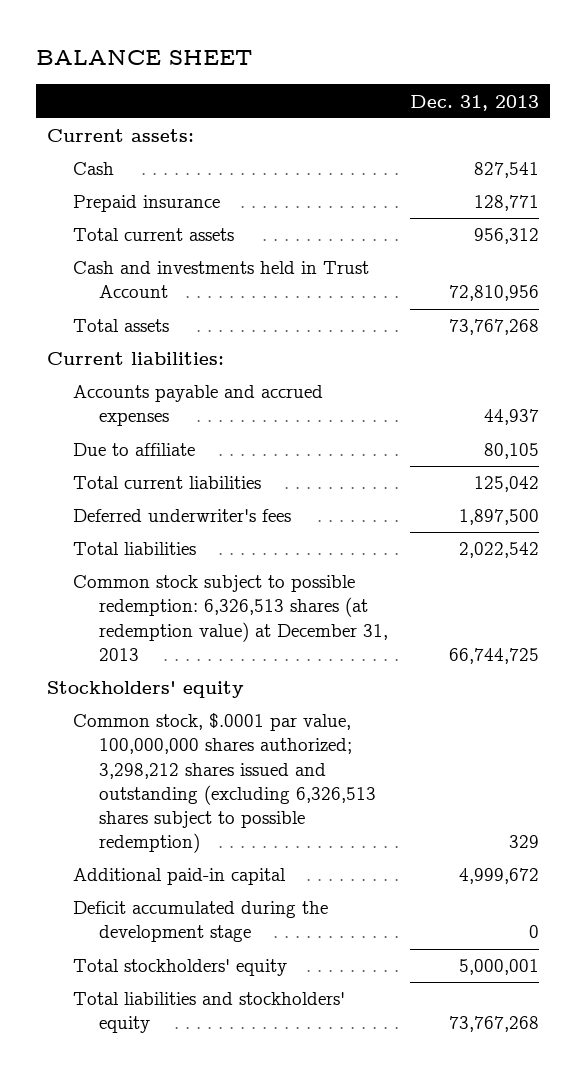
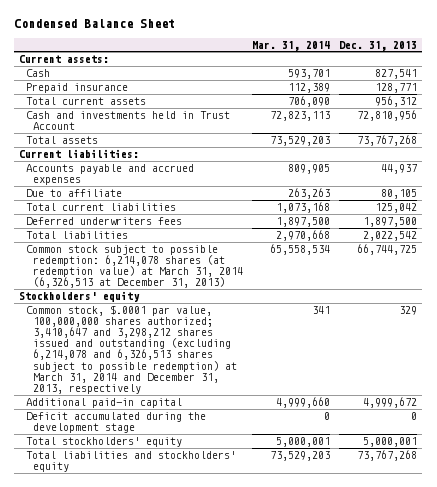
- BALANCE SHEET
+ Condensed Balance Sheet
- | Dec. 31, 2013
+ | Mar. 31, 2014 | Dec. 31, 2013
- Deferred underwriter's fees | 1,897,500
+ Deferred underwriters fees | 1,897,500 | 1,897,500
- Common stock subject to possible redemption: 6,326,513 shares (at redemption value) at December 31, 2013 | 66,744,725
+ Common stock subject to possible redemption: 6,214,078 shares (at redemption value) at March 31, 2014 (6,326,513 at December 31, 2013) | 65,558,534 | 66,744,725
- Common stock, $.0001 par value, 100,000,000 shares authorized; 3,298,212 shares issued and outstanding (excluding 6,326,513 shares subject to possible redemption) | 329
+ Common stock, $.0001 par value, 100,000,000 shares authorized; 3,410,647 and 3,298,212 shares issued and outstanding (excluding 6,214,078 and 6,326,513 shares subject to possible redemption) at March 31, 2014 and December 31, 2013, respectively | 341 | 329

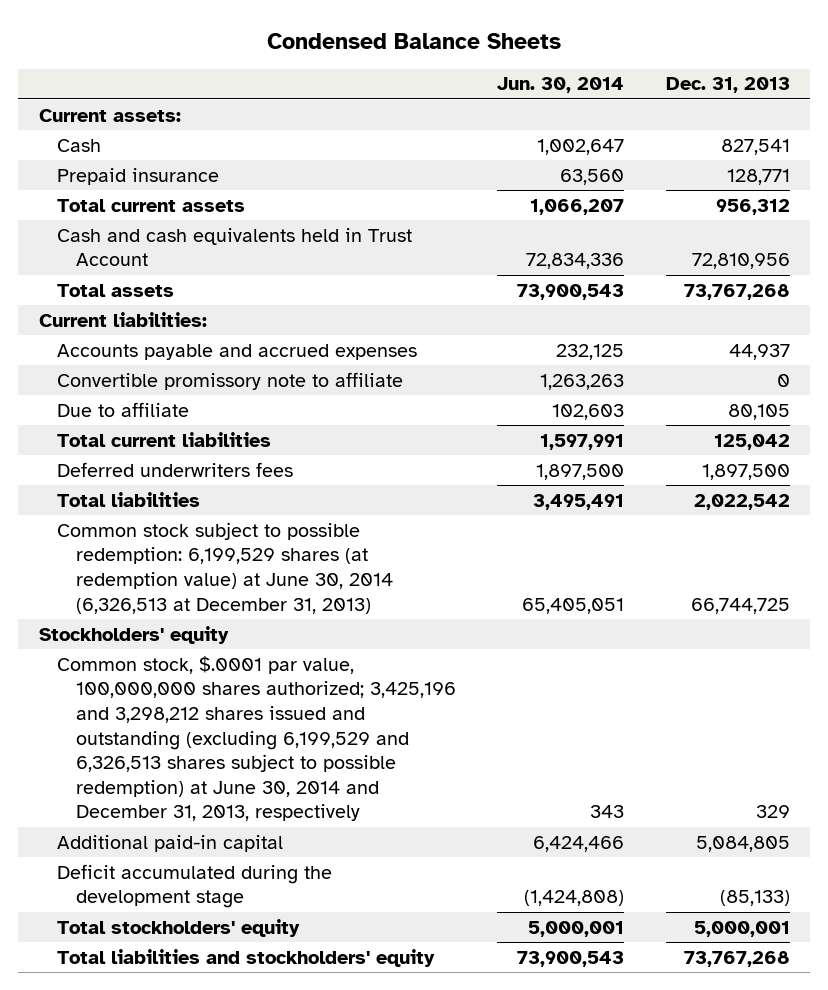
- Condensed Balance Sheet
+ Condensed Balance Sheets
- | Mar. 31, 2014 | Dec. 31, 2013
+ | Jun. 30, 2014 | Dec. 31, 2013
- Cash and investments held in Trust Account | 72,823,113 | 72,810,956
+ Cash and cash equivalents held in Trust Account | 72,834,336 | 72,810,956
+ Convertible promissory note to affiliate | 1,263,263 | 0
- Common stock subject to possible redemption: 6,214,078 shares (at redemption value) at March 31, 2014 (6,326,513 at December 31, 2013) | 65,558,534 | 66,744,725
+ Common stock subject to possible redemption: 6,199,529 shares (at redemption value) at June 30, 2014 (6,326,513 at December 31, 2013) | 65,405,051 | 66,744,725
- Common stock, $.0001 par value, 100,000,000 shares authorized; 3,410,647 and 3,298,212 shares issued and outstanding (excluding 6,214,078 and 6,326,513 shares subject to possible redemption) at March 31, 2014 and December 31, 2013, respectively | 341 | 329
- Additional paid-in capital | 4,999,660 | 4,999,672
- Deficit accumulated during the development stage | 0 | 0
+ Common stock, $.0001 par value, 100,000,000 shares authorized; 3,425,196 and 3,298,212 shares issued and outstanding (excluding 6,199,529 and 6,326,513 shares subject to possible redemption) at June 30, 2014 and December 31, 2013, respectively | 343 | 329
+ Additional paid-in capital | 6,424,466 | 5,084,805
+ Deficit accumulated during the development stage | (1,424,808) | (85,133)

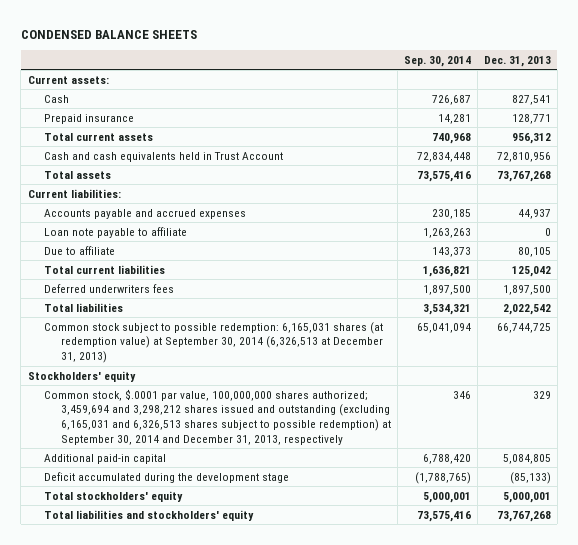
- Condensed Balance Sheets
+ CONDENSED BALANCE SHEETS
- | Jun. 30, 2014 | Dec. 31, 2013
+ | Sep. 30, 2014 | Dec. 31, 2013
- Convertible promissory note to affiliate | 1,263,263 | 0
+ Loan note payable to affiliate | 1,263,263 | 0
- Common stock subject to possible redemption: 6,199,529 shares (at redemption value) at June 30, 2014 (6,326,513 at December 31, 2013) | 65,405,051 | 66,744,725
+ Common stock subject to possible redemption: 6,165,031 shares (at redemption value) at September 30, 2014 (6,326,513 at December 31, 2013) | 65,041,094 | 66,744,725
- Common stock, $.0001 par value, 100,000,000 shares authorized; 3,425,196 and 3,298,212 shares issued and outstanding (excluding 6,199,529 and 6,326,513 shares subject to possible redemption) at June 30, 2014 and December 31, 2013, respectively | 343 | 329
+ Common stock, $.0001 par value, 100,000,000 shares authorized; 3,459,694 and 3,298,212 shares issued and outstanding (excluding 6,165,031 and 6,326,513 shares subject to possible redemption) at September 30, 2014 and December 31, 2013, respectively | 346 | 329

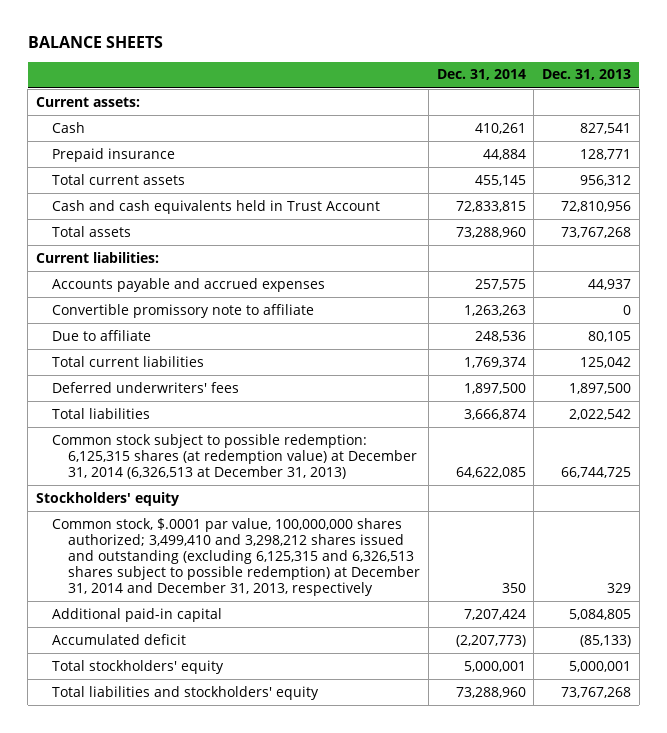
- CONDENSED BALANCE SHEETS
+ BALANCE SHEETS
- | Sep. 30, 2014 | Dec. 31, 2013
+ | Dec. 31, 2014 | Dec. 31, 2013
- Loan note payable to affiliate | 1,263,263 | 0
+ Convertible promissory note to affiliate | 1,263,263 | 0
- Deferred underwriters fees | 1,897,500 | 1,897,500
+ Deferred underwriters' fees | 1,897,500 | 1,897,500
- Common stock subject to possible redemption: 6,165,031 shares (at redemption value) at September 30, 2014 (6,326,513 at December 31, 2013) | 65,041,094 | 66,744,725
+ Common stock subject to possible redemption: 6,125,315 shares (at redemption value) at December 31, 2014 (6,326,513 at December 31, 2013) | 64,622,085 | 66,744,725
- Common stock, $.0001 par value, 100,000,000 shares authorized; 3,459,694 and 3,298,212 shares issued and outstanding (excluding 6,165,031 and 6,326,513 shares subject to possible redemption) at September 30, 2014 and December 31, 2013, respectively | 346 | 329
+ Common stock, $.0001 par value, 100,000,000 shares authorized; 3,499,410 and 3,298,212 shares issued and outstanding (excluding 6,125,315 and 6,326,513 shares subject to possible redemption) at December 31, 2014 and December 31, 2013, respectively | 350 | 329
- Deficit accumulated during the development stage | (1,788,765) | (85,133)
+ Accumulated deficit | (2,207,773) | (85,133)

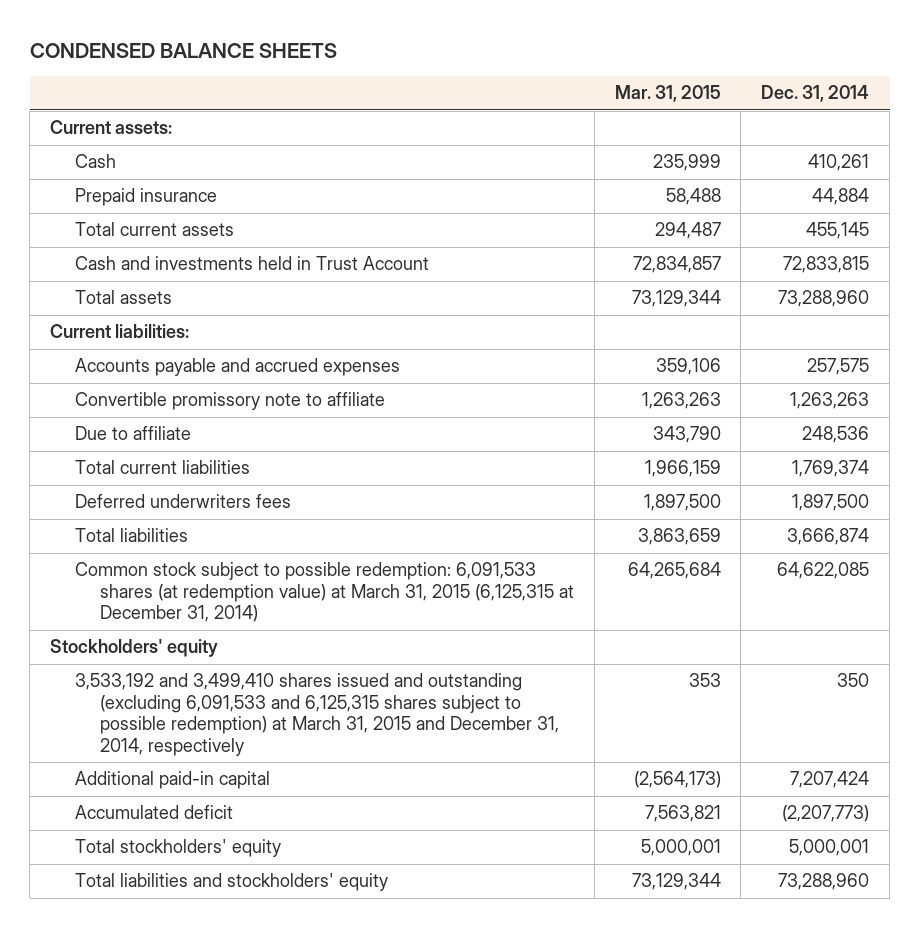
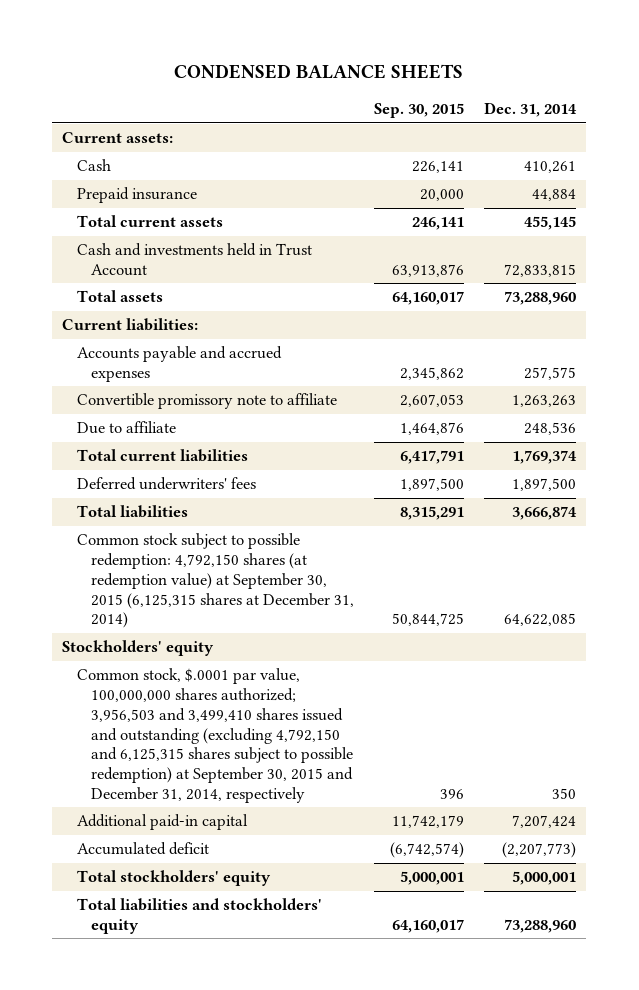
- | Mar. 31, 2015 | Dec. 31, 2014
+ | Sep. 30, 2015 | Dec. 31, 2014
- Deferred underwriters fees | 1,897,500 | 1,897,500
+ Deferred underwriters' fees | 1,897,500 | 1,897,500
- Common stock subject to possible redemption: 6,091,533 shares (at redemption value) at March 31, 2015 (6,125,315 at December 31, 2014) | 64,265,684 | 64,622,085
+ Common stock subject to possible redemption: 4,792,150 shares (at redemption value) at September 30, 2015 (6,125,315 shares at December 31, 2014) | 50,844,725 | 64,622,085
- 3,533,192 and 3,499,410 shares issued and outstanding (excluding 6,091,533 and 6,125,315 shares subject to possible redemption) at March 31, 2015 and December 31, 2014, respectively | 353 | 350
+ Common stock, $.0001 par value, 100,000,000 shares authorized; 3,956,503 and 3,499,410 shares issued and outstanding (excluding 4,792,150 and 6,125,315 shares subject to possible redemption) at September 30, 2015 and December 31, 2014, respectively | 396 | 350

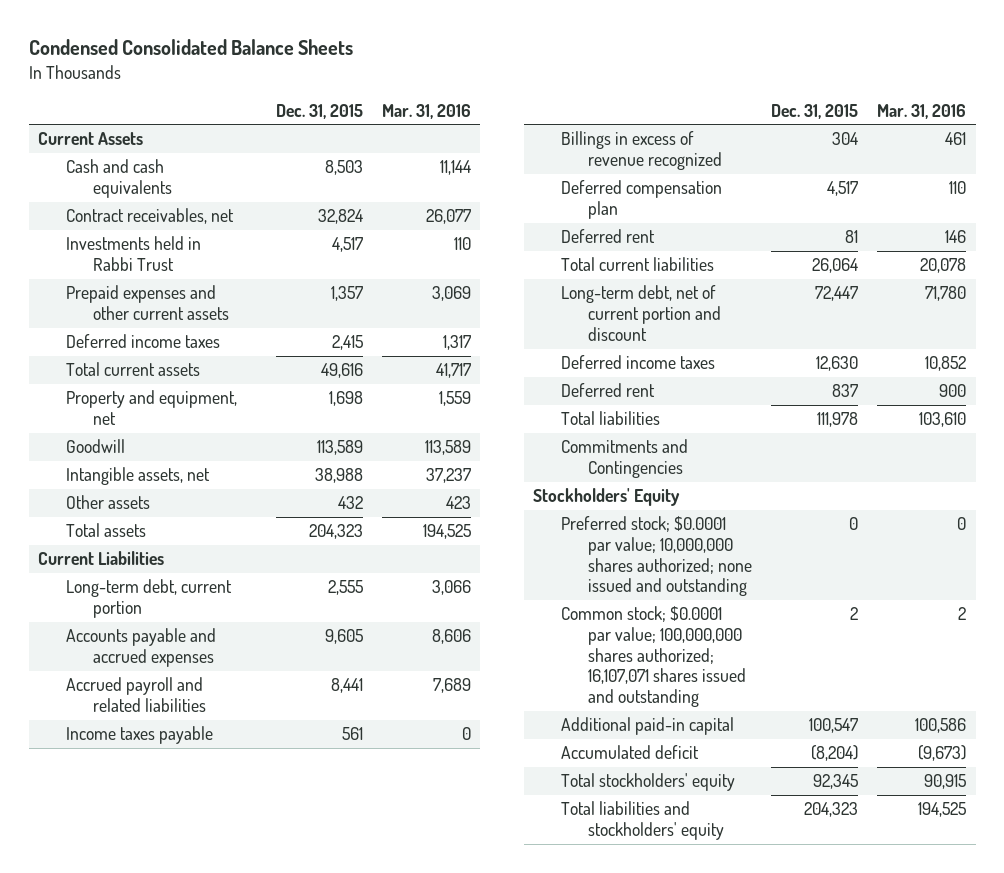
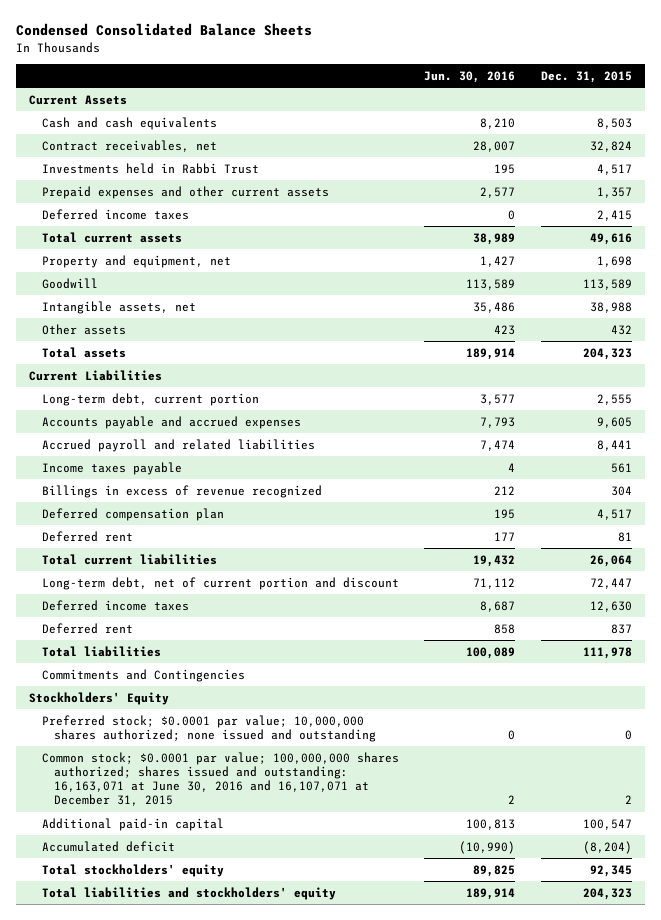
- | Dec. 31, 2015 | Mar. 31, 2016
+ | Jun. 30, 2016 | Dec. 31, 2015
- Common stock; $0.0001 par value; 100,000,000 shares authorized; 16,107,071 shares issued and outstanding | 2 | 2
+ Common stock; $0.0001 par value; 100,000,000 shares authorized; shares issued and outstanding: 16,163,071 at June 30, 2016 and 16,107,071 at December 31, 2015 | 2 | 2

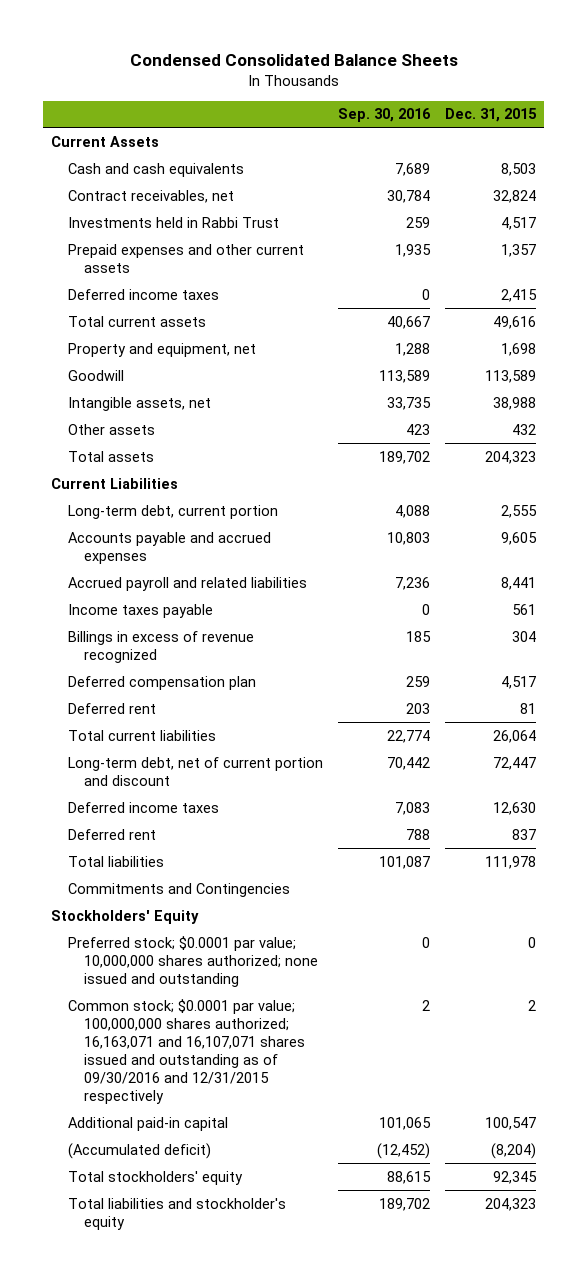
- | Jun. 30, 2016 | Dec. 31, 2015
+ | Sep. 30, 2016 | Dec. 31, 2015
- Common stock; $0.0001 par value; 100,000,000 shares authorized; shares issued and outstanding: 16,163,071 at June 30, 2016 and 16,107,071 at December 31, 2015 | 2 | 2
+ Common stock; $0.0001 par value; 100,000,000 shares authorized; 16,163,071 and 16,107,071 shares issued and outstanding as of 09/30/2016 and 12/31/2015 respectively | 2 | 2
- Accumulated deficit | (10,990) | (8,204)
+ (Accumulated deficit) | (12,452) | (8,204)
- Total liabilities and stockholders' equity | 189,914 | 204,323
+ Total liabilities and stockholder's equity | 189,702 | 204,323

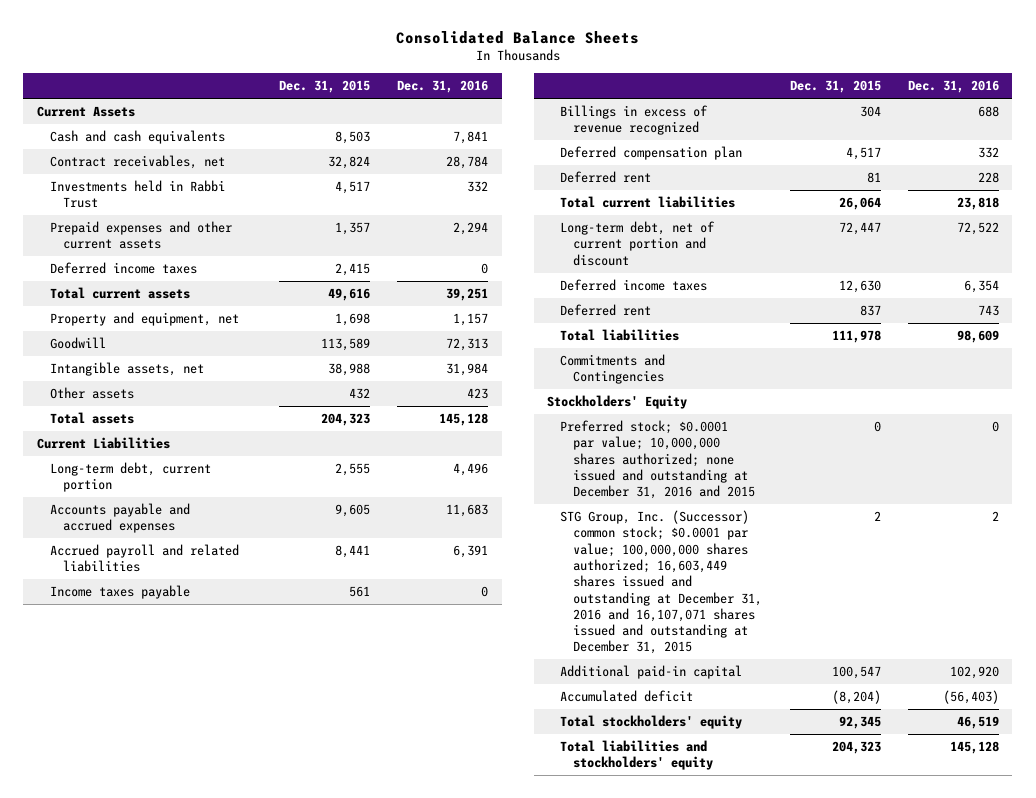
- Condensed Consolidated Balance Sheets
+ Consolidated Balance Sheets
- | Sep. 30, 2016 | Dec. 31, 2015
+ | Dec. 31, 2015 | Dec. 31, 2016
- Preferred stock; $0.0001 par value; 10,000,000 shares authorized; none issued and outstanding | 0 | 0
- Common stock; $0.0001 par value; 100,000,000 shares authorized; 16,163,071 and 16,107,071 shares issued and outstanding as of 09/30/2016 and 12/31/2015 respectively | 2 | 2
+ Preferred stock; $0.0001 par value; 10,000,000 shares authorized; none issued and outstanding at December 31, 2016 and 2015 | 0 | 0
+ STG Group, Inc. (Successor) common stock; $0.0001 par value; 100,000,000 shares authorized; 16,603,449 shares issued and outstanding at December 31, 2016 and 16,107,071 shares issued and outstanding at December 31, 2015 | 2 | 2
- (Accumulated deficit) | (12,452) | (8,204)
+ Accumulated deficit | (8,204) | (56,403)
- Total liabilities and stockholder's equity | 189,702 | 204,323
+ Total liabilities and stockholders' equity | 204,323 | 145,128

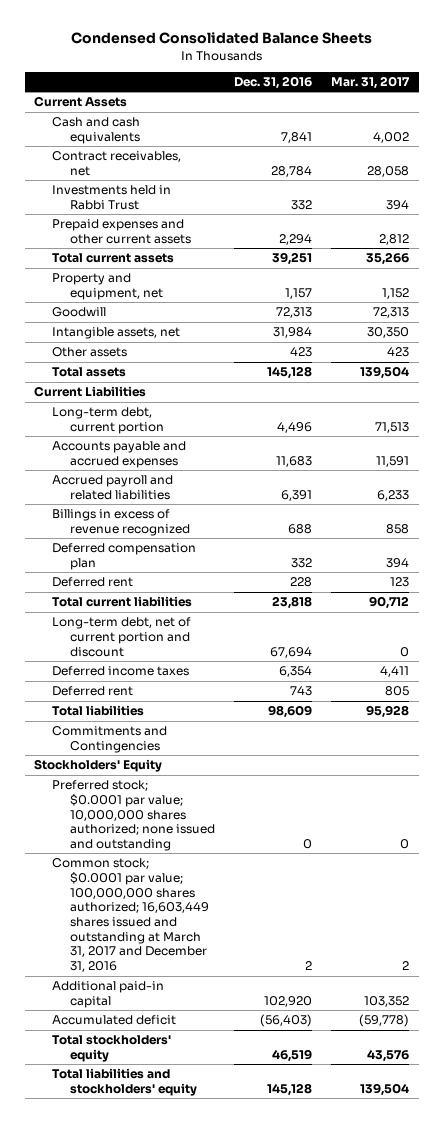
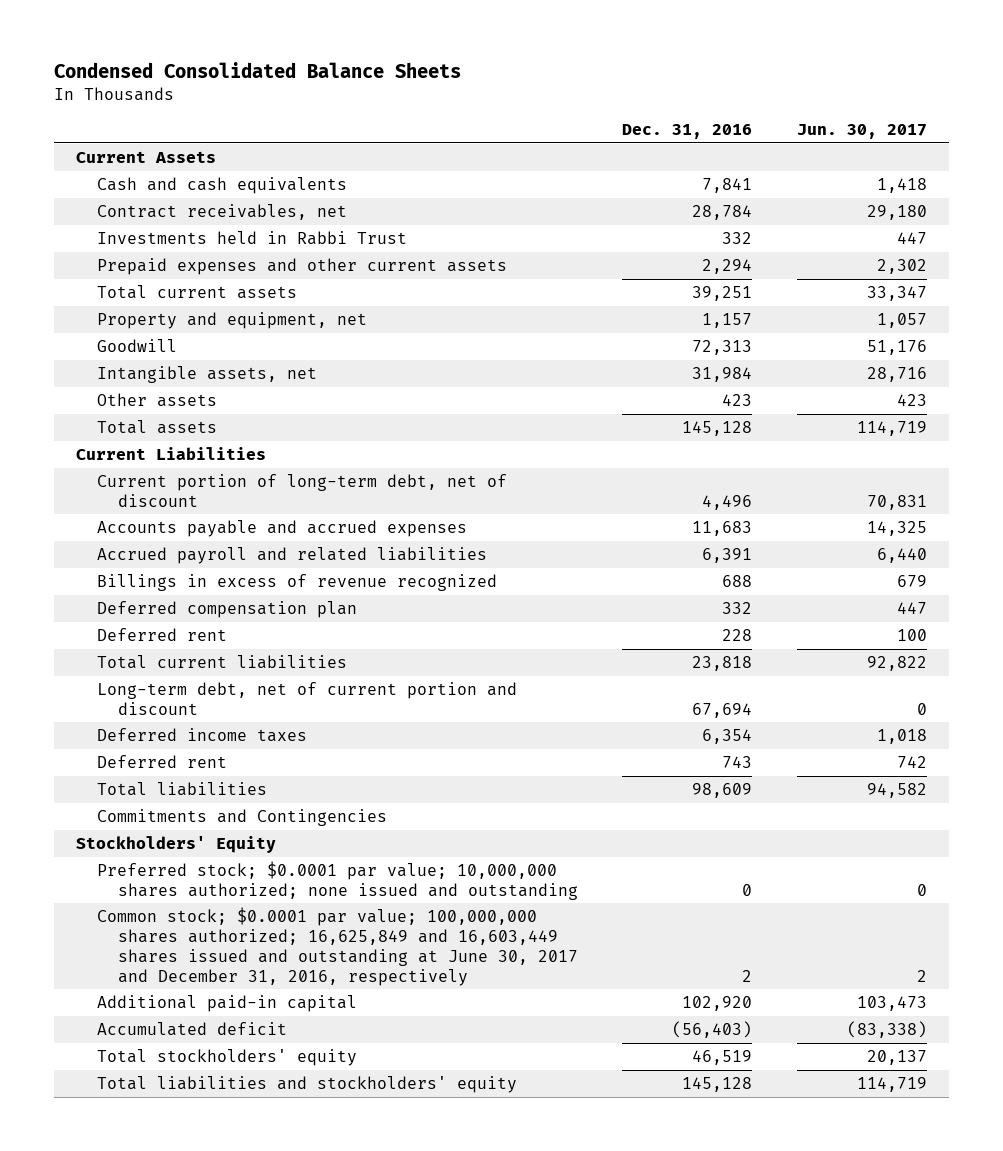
- | Dec. 31, 2016 | Mar. 31, 2017
+ | Dec. 31, 2016 | Jun. 30, 2017
- Long-term debt, current portion | 4,496 | 71,513
+ Current portion of long-term debt, net of discount | 4,496 | 70,831
- Common stock; $0.0001 par value; 100,000,000 shares authorized; 16,603,449 shares issued and outstanding at March 31, 2017 and December 31, 2016 | 2 | 2
+ Common stock; $0.0001 par value; 100,000,000 shares authorized; 16,625,849 and 16,603,449 shares issued and outstanding at June 30, 2017 and December 31, 2016, respectively | 2 | 2

